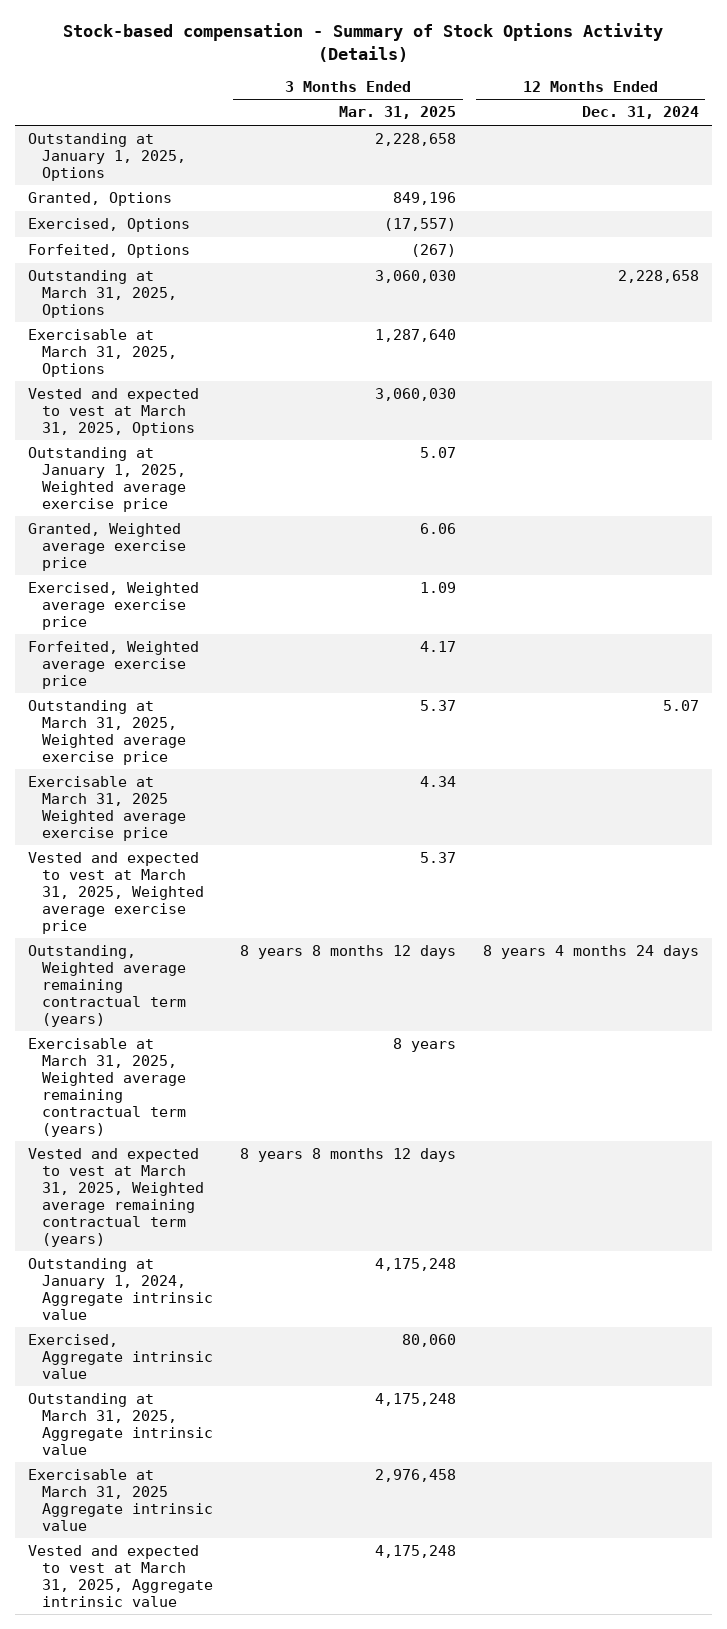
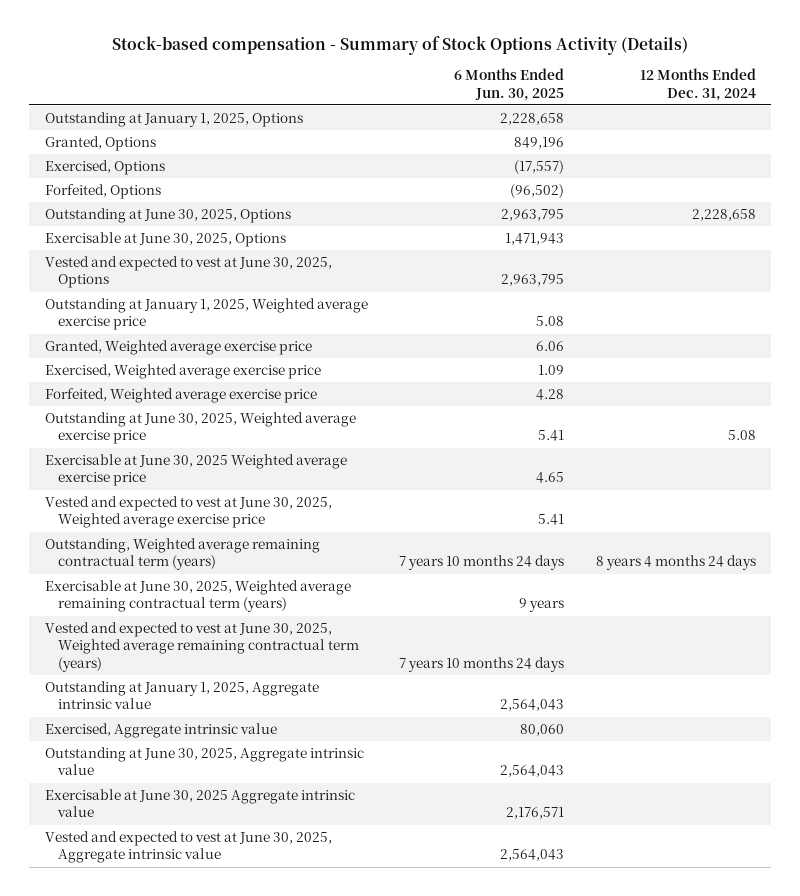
- | 3 Months Ended Mar. 31, 2025 | 12 Months Ended Dec. 31, 2024
+ | 6 Months Ended Jun. 30, 2025 | 12 Months Ended Dec. 31, 2024
- Outstanding at March 31, 2025, Options | 3,060,030 | 2,228,658
- Exercisable at March 31, 2025, Options | 1,287,640 |
- Vested and expected to vest at March 31, 2025, Options | 3,060,030 |
+ Outstanding at June 30, 2025, Options | 2,963,795 | 2,228,658
+ Exercisable at June 30, 2025, Options | 1,471,943 |
+ Vested and expected to vest at June 30, 2025, Options | 2,963,795 |
- Outstanding at March 31, 2025, Weighted average exercise price | 5.37 | 5.07
- Exercisable at March 31, 2025 Weighted average exercise price | 4.34 |
- Vested and expected to vest at March 31, 2025, Weighted average exercise price | 5.37 |
+ Outstanding at June 30, 2025, Weighted average exercise price | 5.41 | 5.08
+ Exercisable at June 30, 2025 Weighted average exercise price | 4.65 |
+ Vested and expected to vest at June 30, 2025, Weighted average exercise price | 5.41 |
- Exercisable at March 31, 2025, Weighted average remaining contractual term (years) | 8 years |
- Vested and expected to vest at March 31, 2025, Weighted average remaining contractual term (years) | 8 years 8 months 12 days |
- Outstanding at January 1, 2024, Aggregate intrinsic value | 4,175,248 |
+ Exercisable at June 30, 2025, Weighted average remaining contractual term (years) | 9 years |
+ Vested and expected to vest at June 30, 2025, Weighted average remaining contractual term (years) | 7 years 10 months 24 days |
+ Outstanding at January 1, 2025, Aggregate intrinsic value | 2,564,043 |
- Outstanding at March 31, 2025, Aggregate intrinsic value | 4,175,248 |
- Exercisable at March 31, 2025 Aggregate intrinsic value | 2,976,458 |
- Vested and expected to vest at March 31, 2025, Aggregate intrinsic value | 4,175,248 |
+ Outstanding at June 30, 2025, Aggregate intrinsic value | 2,564,043 |
+ Exercisable at June 30, 2025 Aggregate intrinsic value | 2,176,571 |
+ Vested and expected to vest at June 30, 2025, Aggregate intrinsic value | 2,564,043 |

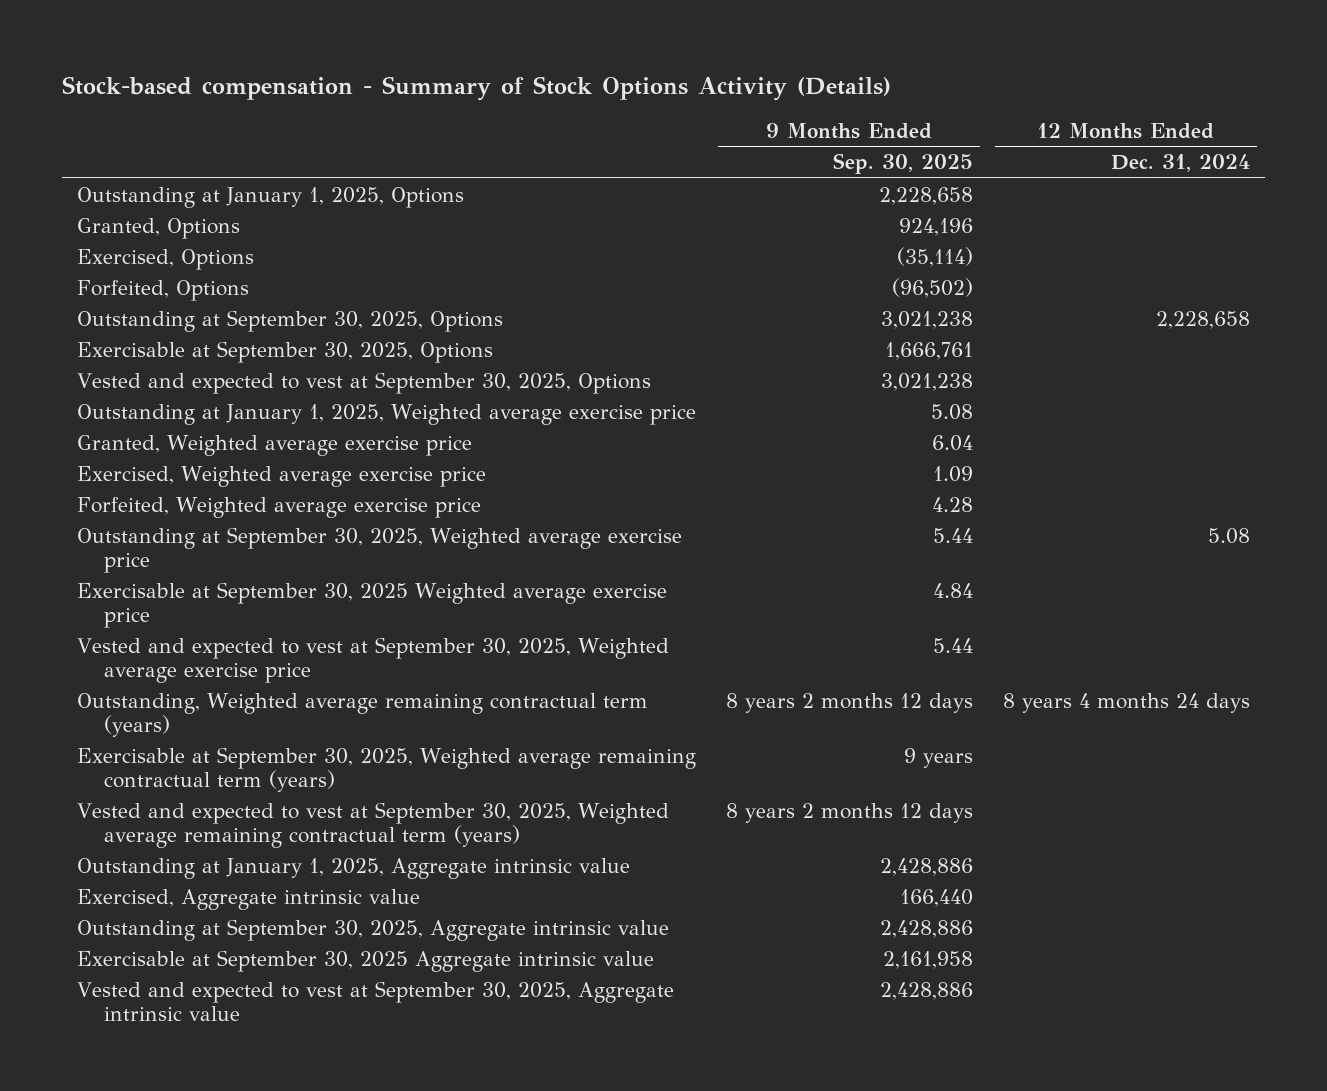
- | 6 Months Ended Jun. 30, 2025 | 12 Months Ended Dec. 31, 2024
+ | 9 Months Ended Sep. 30, 2025 | 12 Months Ended Dec. 31, 2024
- Outstanding at June 30, 2025, Options | 2,963,795 | 2,228,658
- Exercisable at June 30, 2025, Options | 1,471,943 |
- Vested and expected to vest at June 30, 2025, Options | 2,963,795 |
+ Outstanding at September 30, 2025, Options | 3,021,238 | 2,228,658
+ Exercisable at September 30, 2025, Options | 1,666,761 |
+ Vested and expected to vest at September 30, 2025, Options | 3,021,238 |
- Outstanding at June 30, 2025, Weighted average exercise price | 5.41 | 5.08
- Exercisable at June 30, 2025 Weighted average exercise price | 4.65 |
- Vested and expected to vest at June 30, 2025, Weighted average exercise price | 5.41 |
+ Outstanding at September 30, 2025, Weighted average exercise price | 5.44 | 5.08
+ Exercisable at September 30, 2025 Weighted average exercise price | 4.84 |
+ Vested and expected to vest at September 30, 2025, Weighted average exercise price | 5.44 |
- Exercisable at June 30, 2025, Weighted average remaining contractual term (years) | 9 years |
- Vested and expected to vest at June 30, 2025, Weighted average remaining contractual term (years) | 7 years 10 months 24 days |
+ Exercisable at September 30, 2025, Weighted average remaining contractual term (years) | 9 years |
+ Vested and expected to vest at September 30, 2025, Weighted average remaining contractual term (years) | 8 years 2 months 12 days |
- Outstanding at June 30, 2025, Aggregate intrinsic value | 2,564,043 |
- Exercisable at June 30, 2025 Aggregate intrinsic value | 2,176,571 |
- Vested and expected to vest at June 30, 2025, Aggregate intrinsic value | 2,564,043 |
+ Outstanding at September 30, 2025, Aggregate intrinsic value | 2,428,886 |
+ Exercisable at September 30, 2025 Aggregate intrinsic value | 2,161,958 |
+ Vested and expected to vest at September 30, 2025, Aggregate intrinsic value | 2,428,886 |

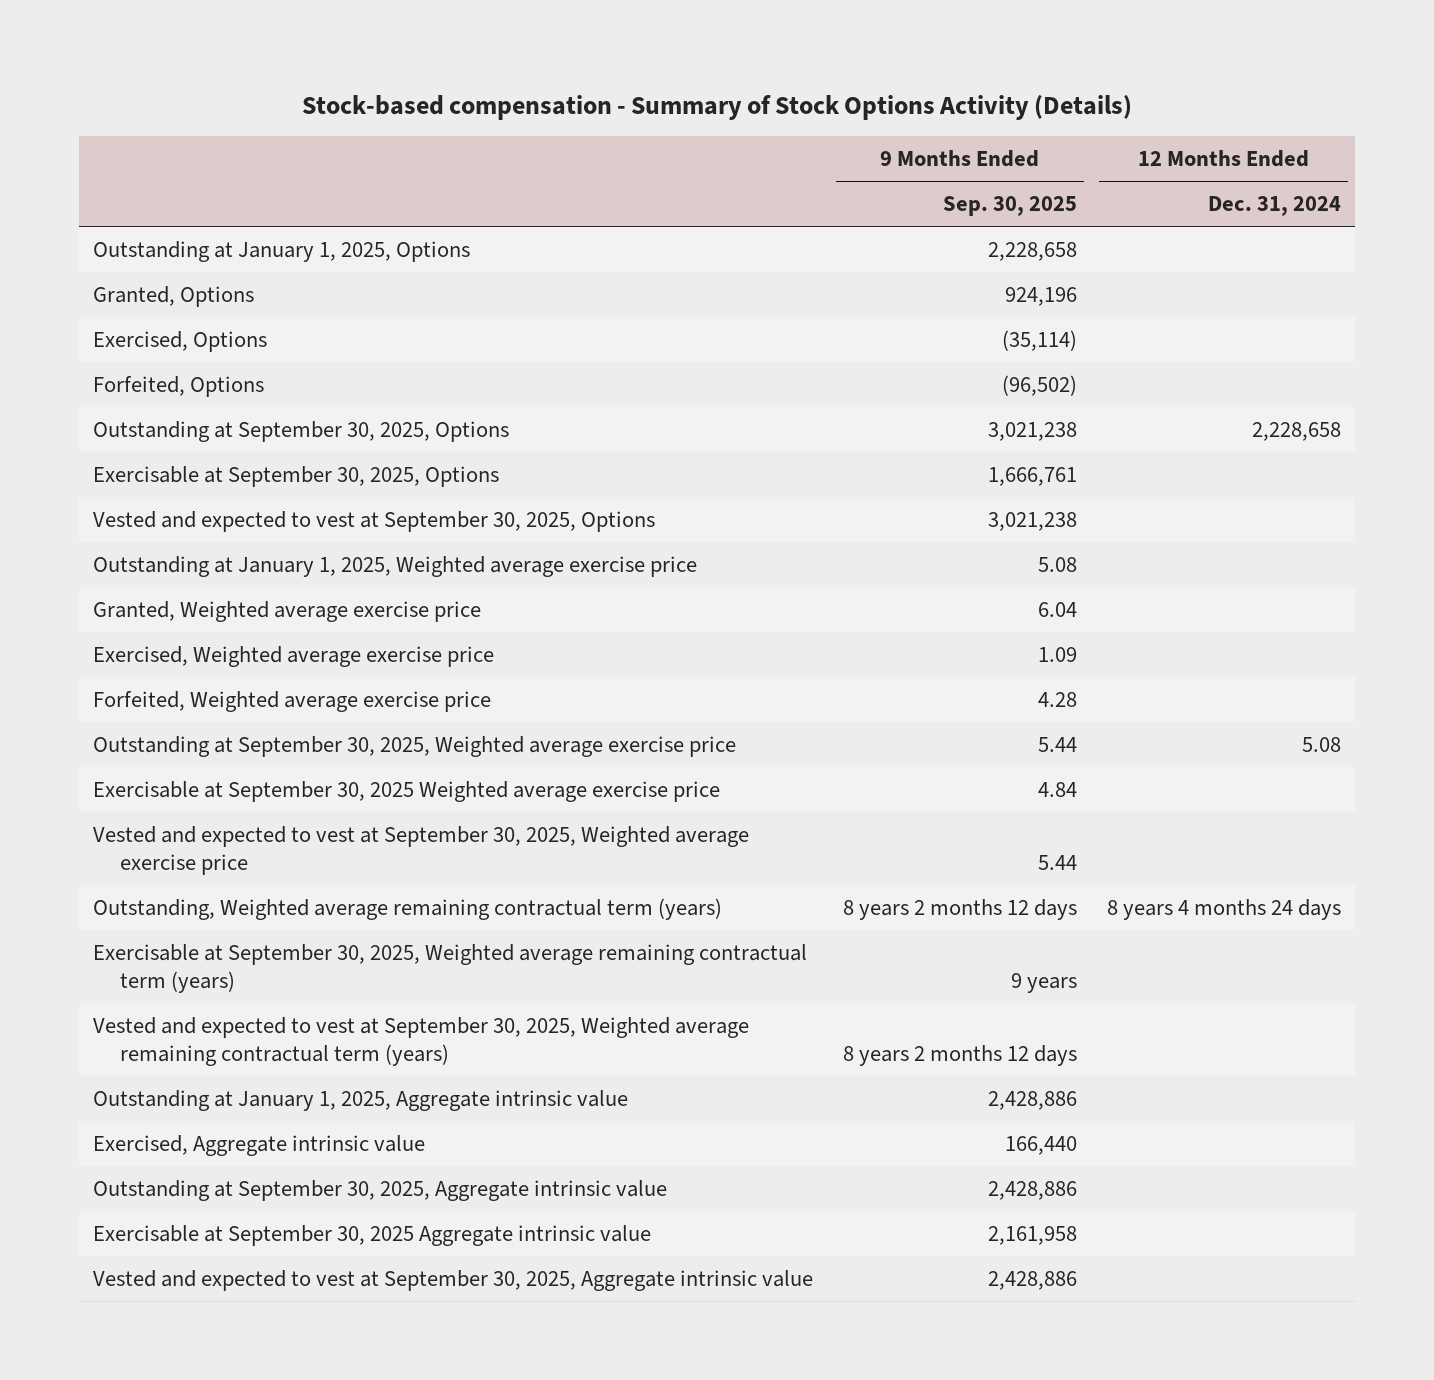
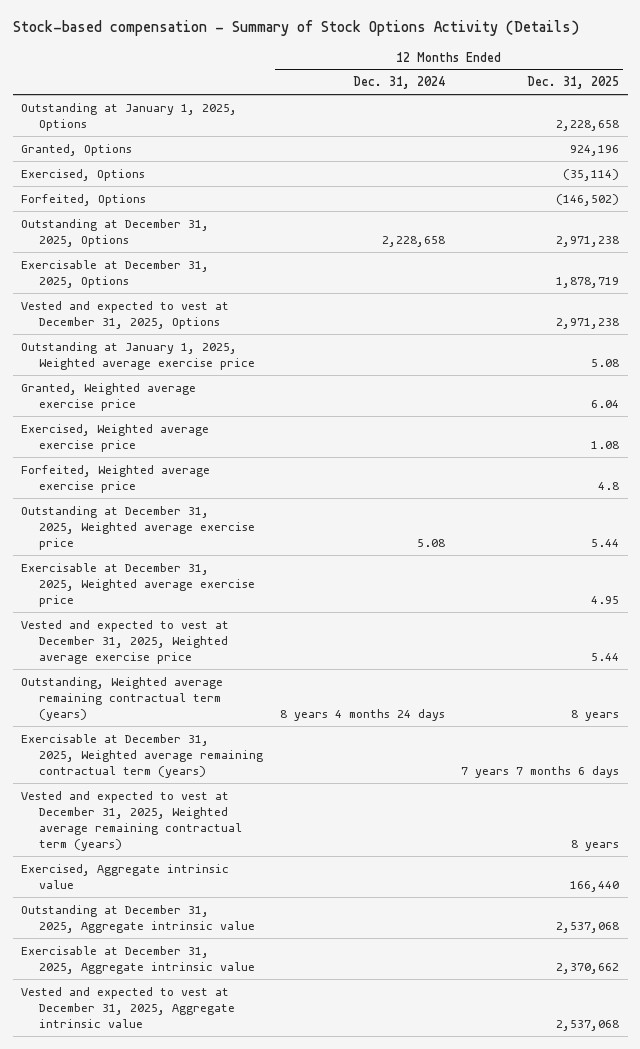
- | 9 Months Ended Sep. 30, 2025 | 12 Months Ended Dec. 31, 2024
+ | 12 Months Ended Dec. 31, 2024 | 12 Months Ended Dec. 31, 2025
- Outstanding at September 30, 2025, Options | 3,021,238 | 2,228,658
- Exercisable at September 30, 2025, Options | 1,666,761 |
- Vested and expected to vest at September 30, 2025, Options | 3,021,238 |
+ Outstanding at December 31, 2025, Options | 2,228,658 | 2,971,238
+ Exercisable at December 31, 2025, Options | | 1,878,719
+ Vested and expected to vest at December 31, 2025, Options | | 2,971,238
- Outstanding at September 30, 2025, Weighted average exercise price | 5.44 | 5.08
- Exercisable at September 30, 2025 Weighted average exercise price | 4.84 |
- Vested and expected to vest at September 30, 2025, Weighted average exercise price | 5.44 |
+ Outstanding at December 31, 2025, Weighted average exercise price | 5.08 | 5.44
+ Exercisable at December 31, 2025, Weighted average exercise price | | 4.95
+ Vested and expected to vest at December 31, 2025, Weighted average exercise price | | 5.44
- Exercisable at September 30, 2025, Weighted average remaining contractual term (years) | 9 years |
- Vested and expected to vest at September 30, 2025, Weighted average remaining contractual term (years) | 8 years 2 months 12 days |
- Outstanding at January 1, 2025, Aggregate intrinsic value | 2,428,886 |
+ Exercisable at December 31, 2025, Weighted average remaining contractual term (years) | | 7 years 7 months 6 days
+ Vested and expected to vest at December 31, 2025, Weighted average remaining contractual term (years) | | 8 years
- Outstanding at September 30, 2025, Aggregate intrinsic value | 2,428,886 |
- Exercisable at September 30, 2025 Aggregate intrinsic value | 2,161,958 |
- Vested and expected to vest at September 30, 2025, Aggregate intrinsic value | 2,428,886 |
+ Outstanding at December 31, 2025, Aggregate intrinsic value | | 2,537,068
+ Exercisable at December 31, 2025, Aggregate intrinsic value | | 2,370,662
+ Vested and expected to vest at December 31, 2025, Aggregate intrinsic value | | 2,537,068

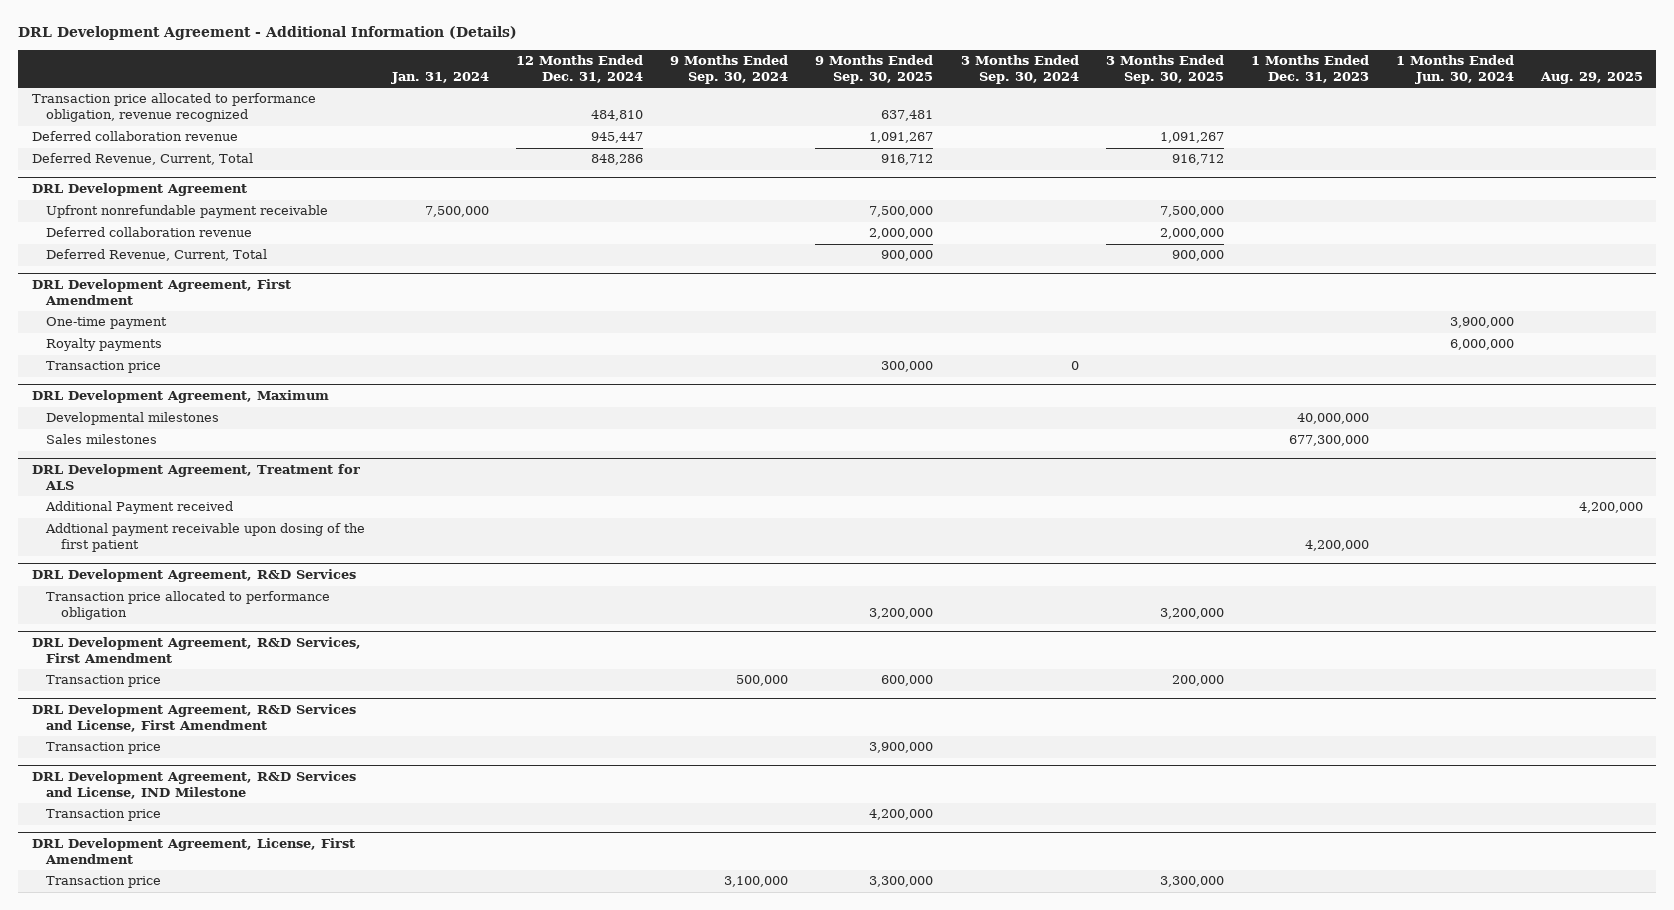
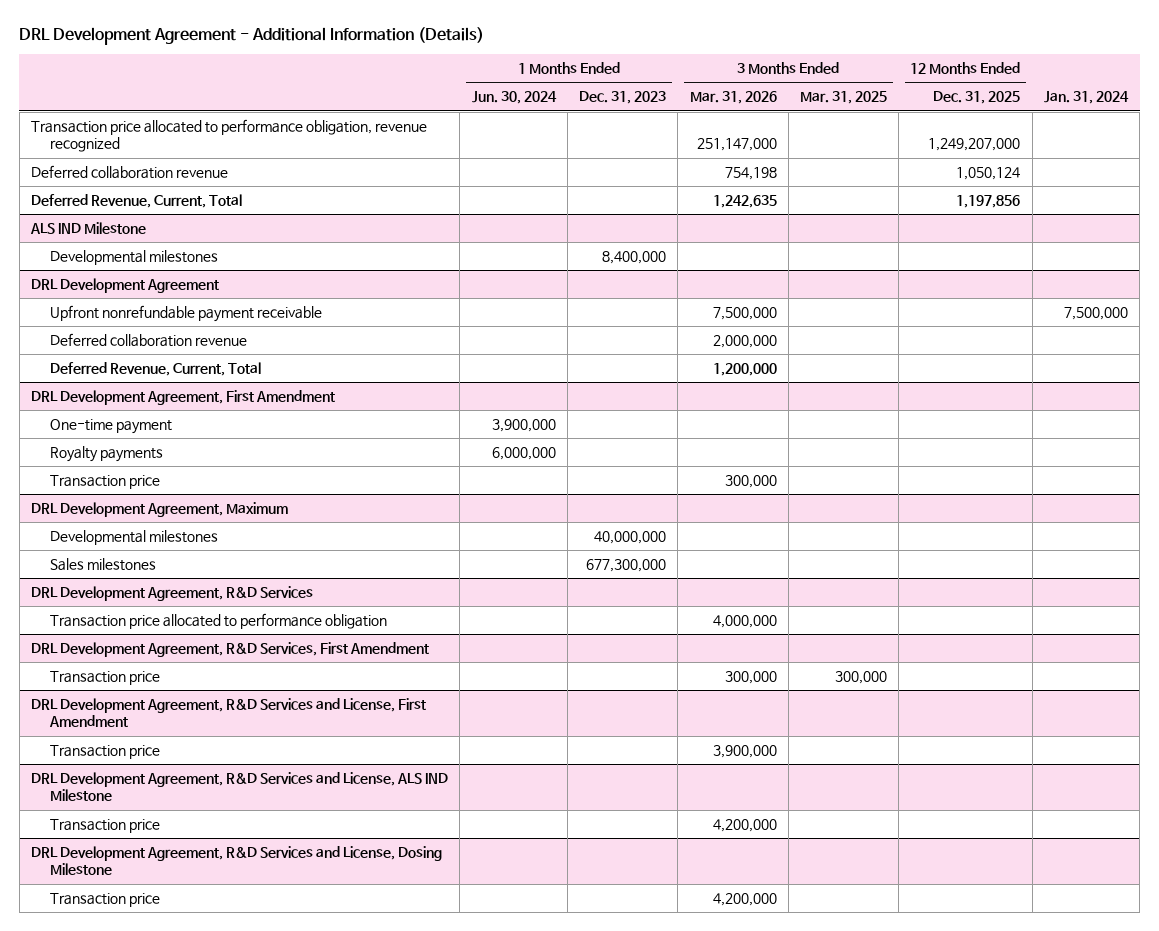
- | Jan. 31, 2024 | 12 Months Ended Dec. 31, 2024 | 9 Months Ended Sep. 30, 2024 | 9 Months Ended Sep. 30, 2025 | 3 Months Ended Sep. 30, 2024 | 3 Months Ended Sep. 30, 2025 | 1 Months Ended Dec. 31, 2023 | 1 Months Ended Jun. 30, 2024 | Aug. 29, 2025
+ | 1 Months Ended Jun. 30, 2024 | 1 Months Ended Dec. 31, 2023 | 3 Months Ended Mar. 31, 2026 | 3 Months Ended Mar. 31, 2025 | 12 Months Ended Dec. 31, 2025 | Jan. 31, 2024
+ ALS IND Milestone
+ Developmental milestones | | 8,400,000 | | | |
- DRL Development Agreement, Treatment for ALS
- Additional Payment received | | | | | | | | | 4,200,000
- Addtional payment receivable upon dosing of the first patient | | | | | | | 4,200,000 | |
- DRL Development Agreement, R&D Services and License, IND Milestone
+ DRL Development Agreement, R&D Services and License, ALS IND Milestone
- DRL Development Agreement, License, First Amendment
- Transaction price | | | 3,100,000 | 3,300,000 | | 3,300,000 | | |
+ DRL Development Agreement, R&D Services and License, Dosing Milestone
+ Transaction price | | | 4,200,000 | | |

